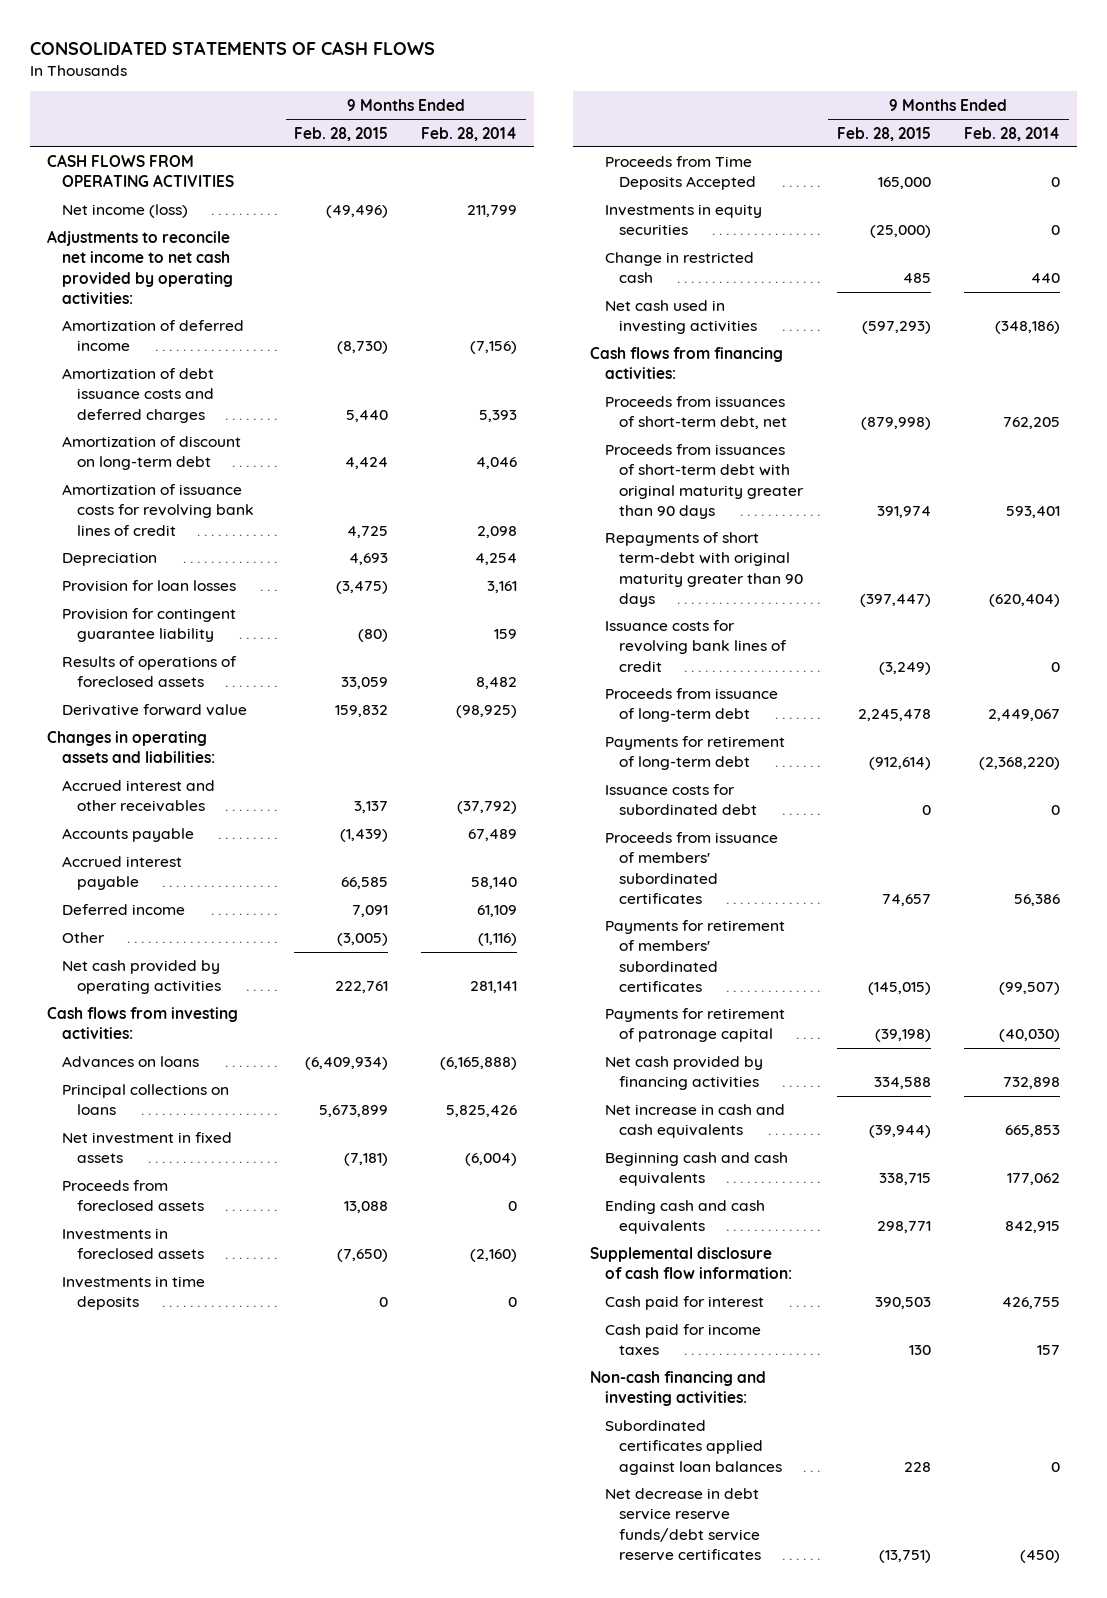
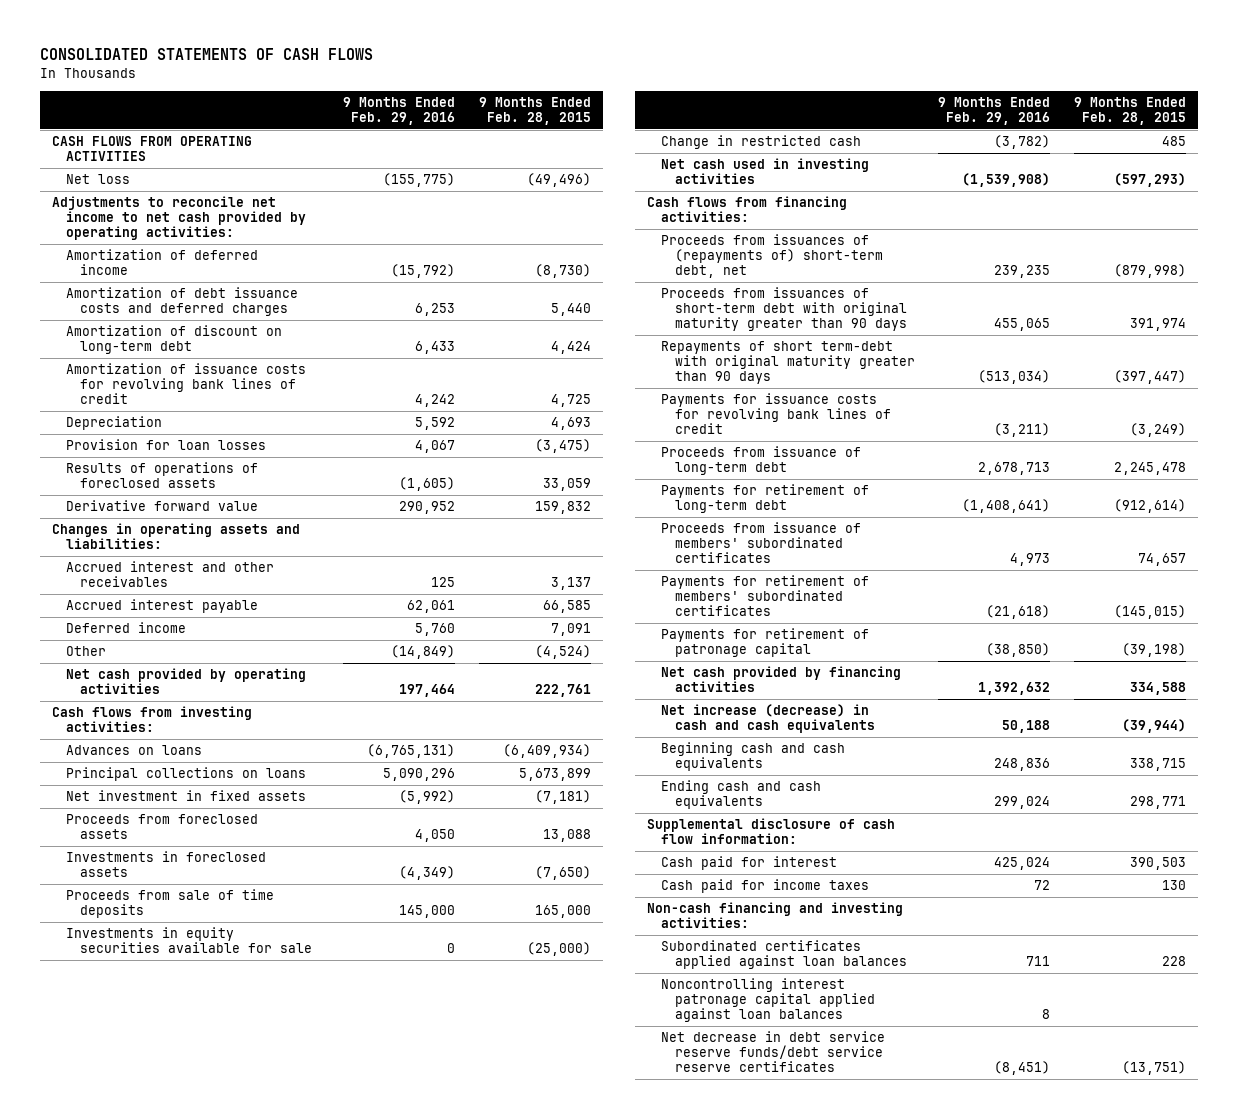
- | 9 Months Ended Feb. 28, 2015 | 9 Months Ended Feb. 28, 2014
+ | 9 Months Ended Feb. 29, 2016 | 9 Months Ended Feb. 28, 2015
- Net income (loss) | (49,496) | 211,799
+ Net loss | (155,775) | (49,496)
- Provision for contingent guarantee liability | (80) | 159
- Accounts payable | (1,439) | 67,489
- Other | (3,005) | (1,116)
+ Other | (14,849) | (4,524)
- Investments in time deposits | 0 | 0
- Proceeds from Time Deposits Accepted | 165,000 | 0
- Investments in equity securities | (25,000) | 0
+ Proceeds from sale of time deposits | 145,000 | 165,000
+ Investments in equity securities available for sale | 0 | (25,000)
- Proceeds from issuances of short-term debt, net | (879,998) | 762,205
+ Proceeds from issuances of (repayments of) short-term debt, net | 239,235 | (879,998)
- Issuance costs for revolving bank lines of credit | (3,249) | 0
+ Payments for issuance costs for revolving bank lines of credit | (3,211) | (3,249)
- Issuance costs for subordinated debt | 0 | 0
- Net increase in cash and cash equivalents | (39,944) | 665,853
+ Net increase (decrease) in cash and cash equivalents | 50,188 | (39,944)
+ Noncontrolling interest patronage capital applied against loan balances | 8 |

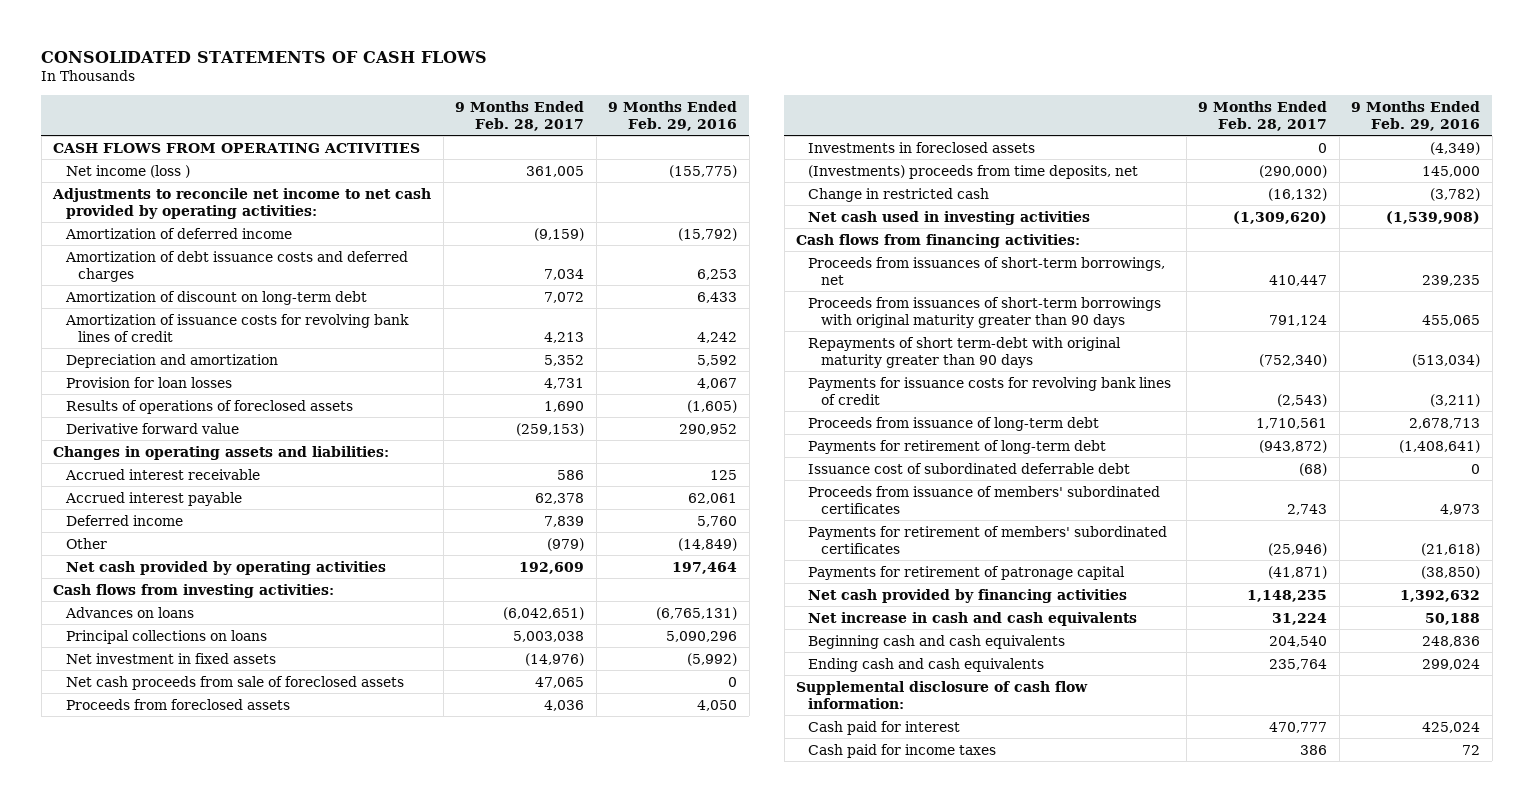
- | 9 Months Ended Feb. 29, 2016 | 9 Months Ended Feb. 28, 2015
+ | 9 Months Ended Feb. 28, 2017 | 9 Months Ended Feb. 29, 2016
- Net loss | (155,775) | (49,496)
+ Net income (loss ) | 361,005 | (155,775)
- Depreciation | 5,592 | 4,693
+ Depreciation and amortization | 5,352 | 5,592
- Accrued interest and other receivables | 125 | 3,137
+ Accrued interest receivable | 586 | 125
+ Net cash proceeds from sale of foreclosed assets | 47,065 | 0
- Proceeds from sale of time deposits | 145,000 | 165,000
- Investments in equity securities available for sale | 0 | (25,000)
+ (Investments) proceeds from time deposits, net | (290,000) | 145,000
- Proceeds from issuances of (repayments of) short-term debt, net | 239,235 | (879,998)
- Proceeds from issuances of short-term debt with original maturity greater than 90 days | 455,065 | 391,974
+ Proceeds from issuances of short-term borrowings, net | 410,447 | 239,235
+ Proceeds from issuances of short-term borrowings with original maturity greater than 90 days | 791,124 | 455,065
+ Issuance cost of subordinated deferrable debt | (68) | 0
- Net increase (decrease) in cash and cash equivalents | 50,188 | (39,944)
+ Net increase in cash and cash equivalents | 31,224 | 50,188
- Non-cash financing and investing activities:
- Subordinated certificates applied against loan balances | 711 | 228
- Noncontrolling interest patronage capital applied against loan balances | 8 |
- Net decrease in debt service reserve funds/debt service reserve certificates | (8,451) | (13,751)

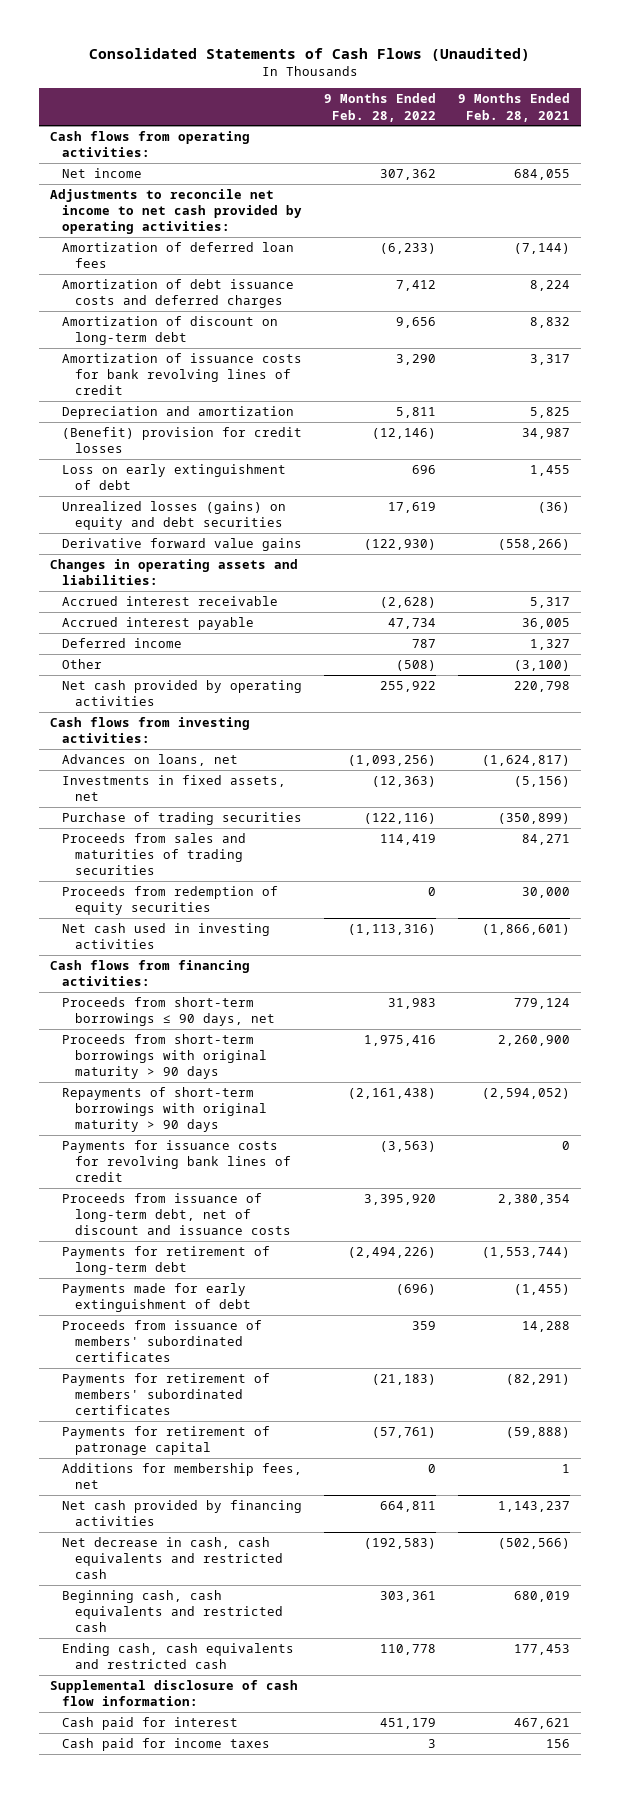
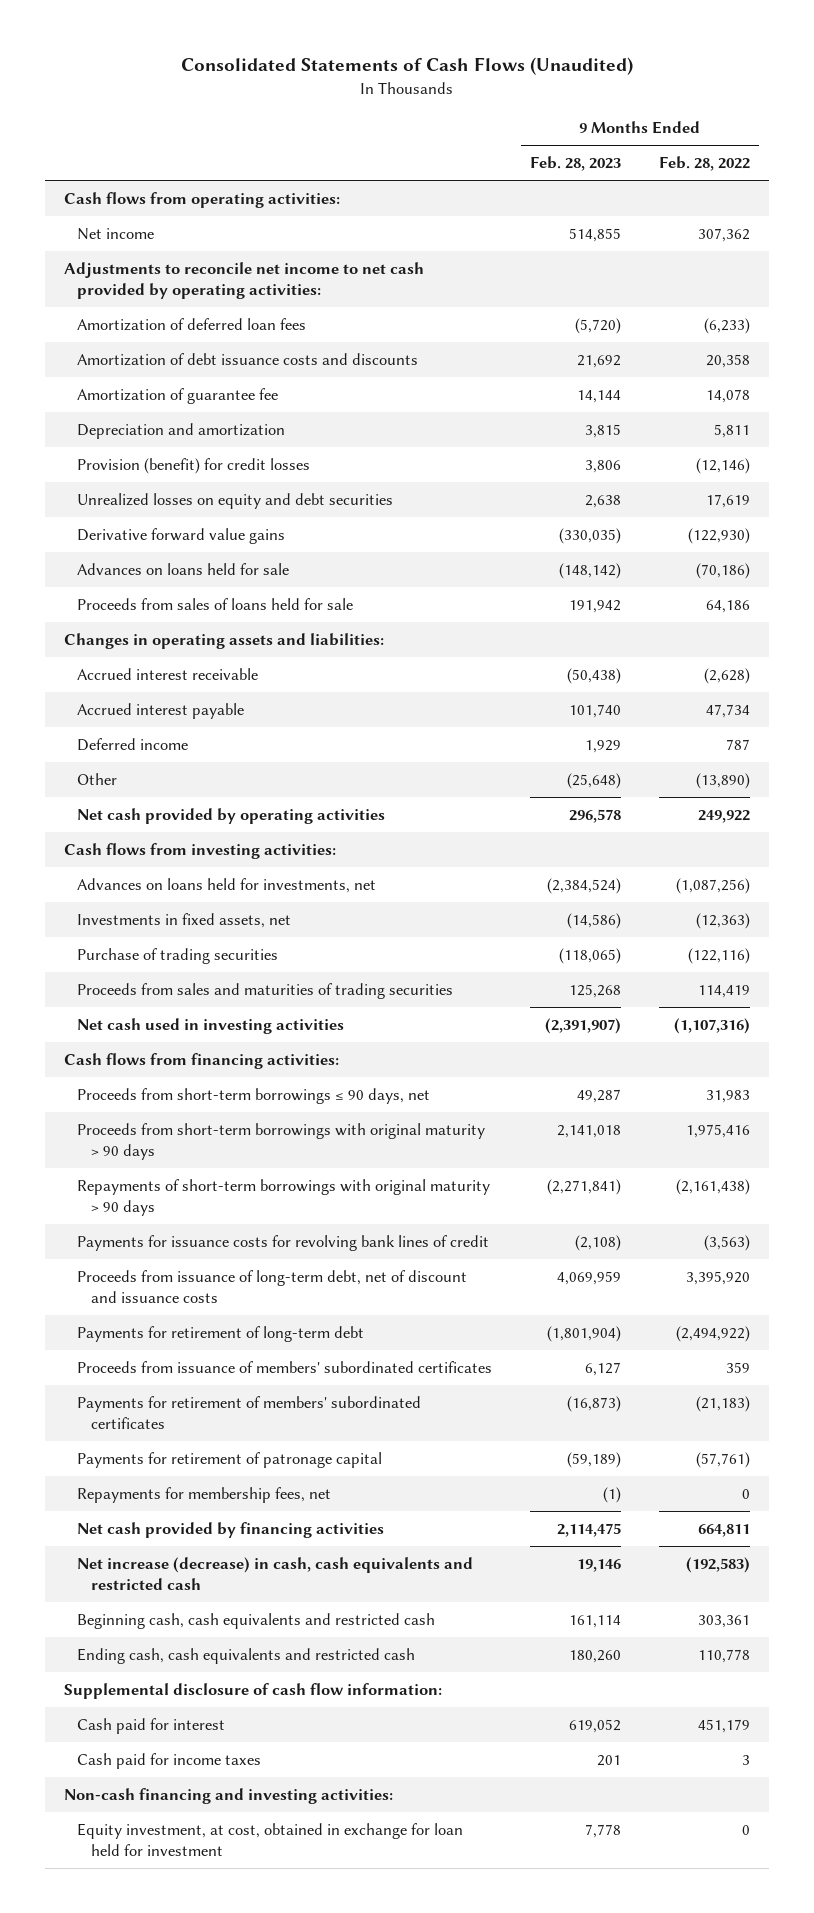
- | 9 Months Ended Feb. 28, 2022 | 9 Months Ended Feb. 28, 2021
+ | 9 Months Ended Feb. 28, 2023 | 9 Months Ended Feb. 28, 2022
- Amortization of debt issuance costs and deferred charges | 7,412 | 8,224
- Amortization of discount on long-term debt | 9,656 | 8,832
- Amortization of issuance costs for bank revolving lines of credit | 3,290 | 3,317
+ Amortization of debt issuance costs and discounts | 21,692 | 20,358
+ Amortization of guarantee fee | 14,144 | 14,078
- (Benefit) provision for credit losses | (12,146) | 34,987
- Loss on early extinguishment of debt | 696 | 1,455
- Unrealized losses (gains) on equity and debt securities | 17,619 | (36)
+ Provision (benefit) for credit losses | 3,806 | (12,146)
+ Unrealized losses on equity and debt securities | 2,638 | 17,619
+ Advances on loans held for sale | (148,142) | (70,186)
+ Proceeds from sales of loans held for sale | 191,942 | 64,186
- Other | (508) | (3,100)
- Net cash provided by operating activities | 255,922 | 220,798
+ Other | (25,648) | (13,890)
+ Net cash provided by operating activities | 296,578 | 249,922
- Advances on loans, net | (1,093,256) | (1,624,817)
+ Advances on loans held for investments, net | (2,384,524) | (1,087,256)
- Proceeds from redemption of equity securities | 0 | 30,000
- Net cash used in investing activities | (1,113,316) | (1,866,601)
+ Net cash used in investing activities | (2,391,907) | (1,107,316)
- Payments for retirement of long-term debt | (2,494,226) | (1,553,744)
- Payments made for early extinguishment of debt | (696) | (1,455)
+ Payments for retirement of long-term debt | (1,801,904) | (2,494,922)
- Additions for membership fees, net | 0 | 1
+ Repayments for membership fees, net | (1) | 0
- Net decrease in cash, cash equivalents and restricted cash | (192,583) | (502,566)
+ Net increase (decrease) in cash, cash equivalents and restricted cash | 19,146 | (192,583)
+ Non-cash financing and investing activities:
+ Equity investment, at cost, obtained in exchange for loan held for investment | 7,778 | 0

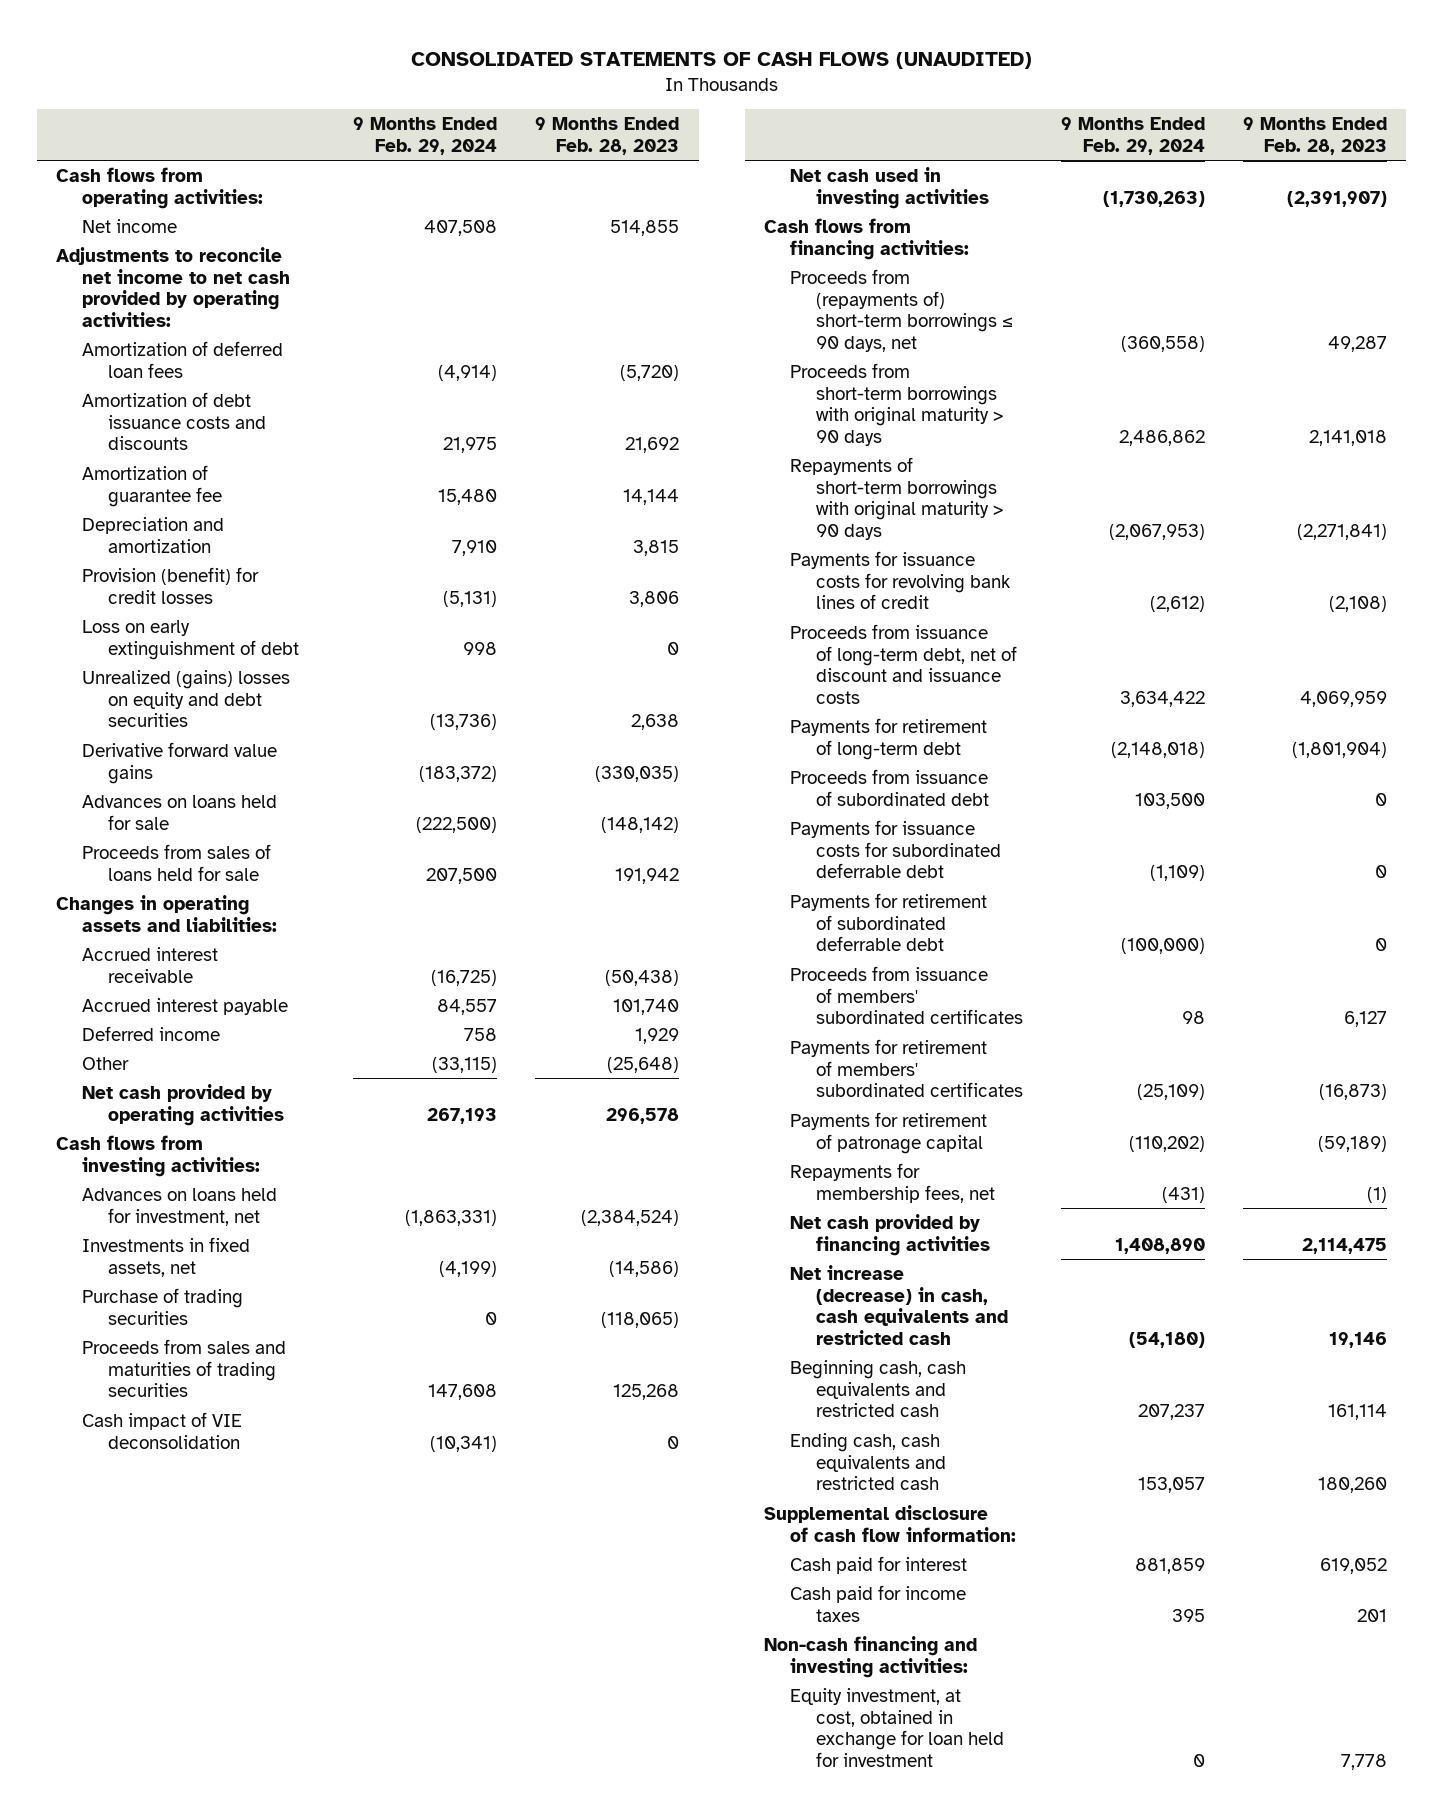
- Consolidated Statements of Cash Flows (Unaudited)
+ CONSOLIDATED STATEMENTS OF CASH FLOWS (UNAUDITED)
- | 9 Months Ended Feb. 28, 2023 | 9 Months Ended Feb. 28, 2022
+ | 9 Months Ended Feb. 29, 2024 | 9 Months Ended Feb. 28, 2023
- Unrealized losses on equity and debt securities | 2,638 | 17,619
+ Loss on early extinguishment of debt | 998 | 0
+ Unrealized (gains) losses on equity and debt securities | (13,736) | 2,638
- Advances on loans held for investments, net | (2,384,524) | (1,087,256)
+ Advances on loans held for investment, net | (1,863,331) | (2,384,524)
+ Cash impact of VIE deconsolidation | (10,341) | 0
- Proceeds from short-term borrowings ≤ 90 days, net | 49,287 | 31,983
+ Proceeds from (repayments of) short-term borrowings ≤ 90 days, net | (360,558) | 49,287
+ Proceeds from issuance of subordinated debt | 103,500 | 0
+ Payments for issuance costs for subordinated deferrable debt | (1,109) | 0
+ Payments for retirement of subordinated deferrable debt | (100,000) | 0

